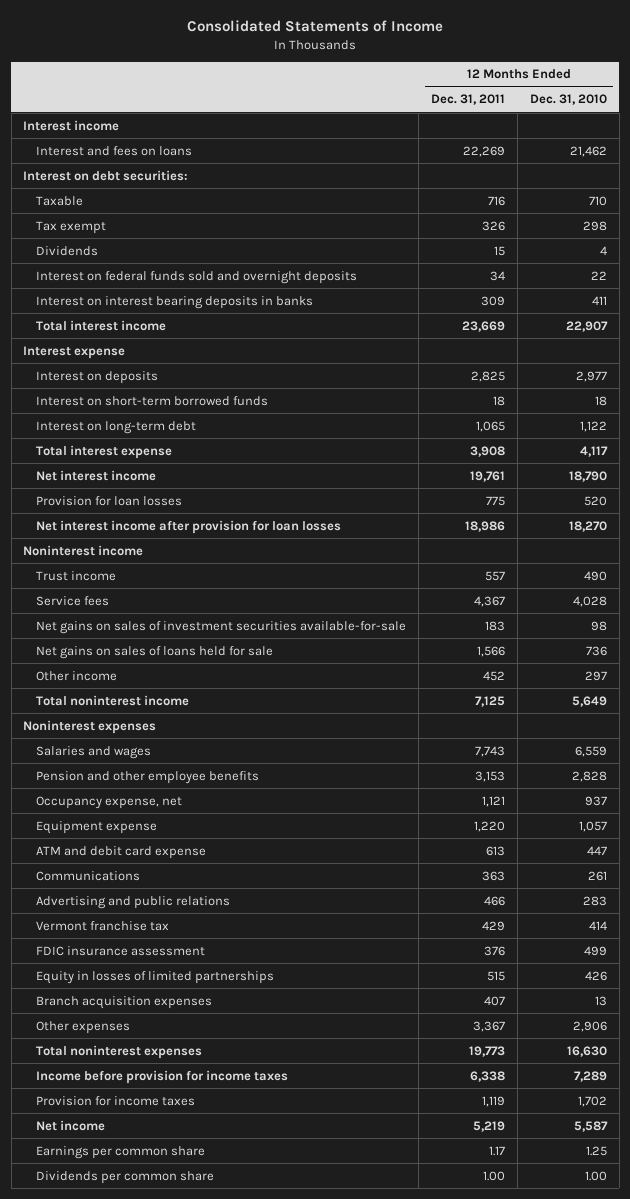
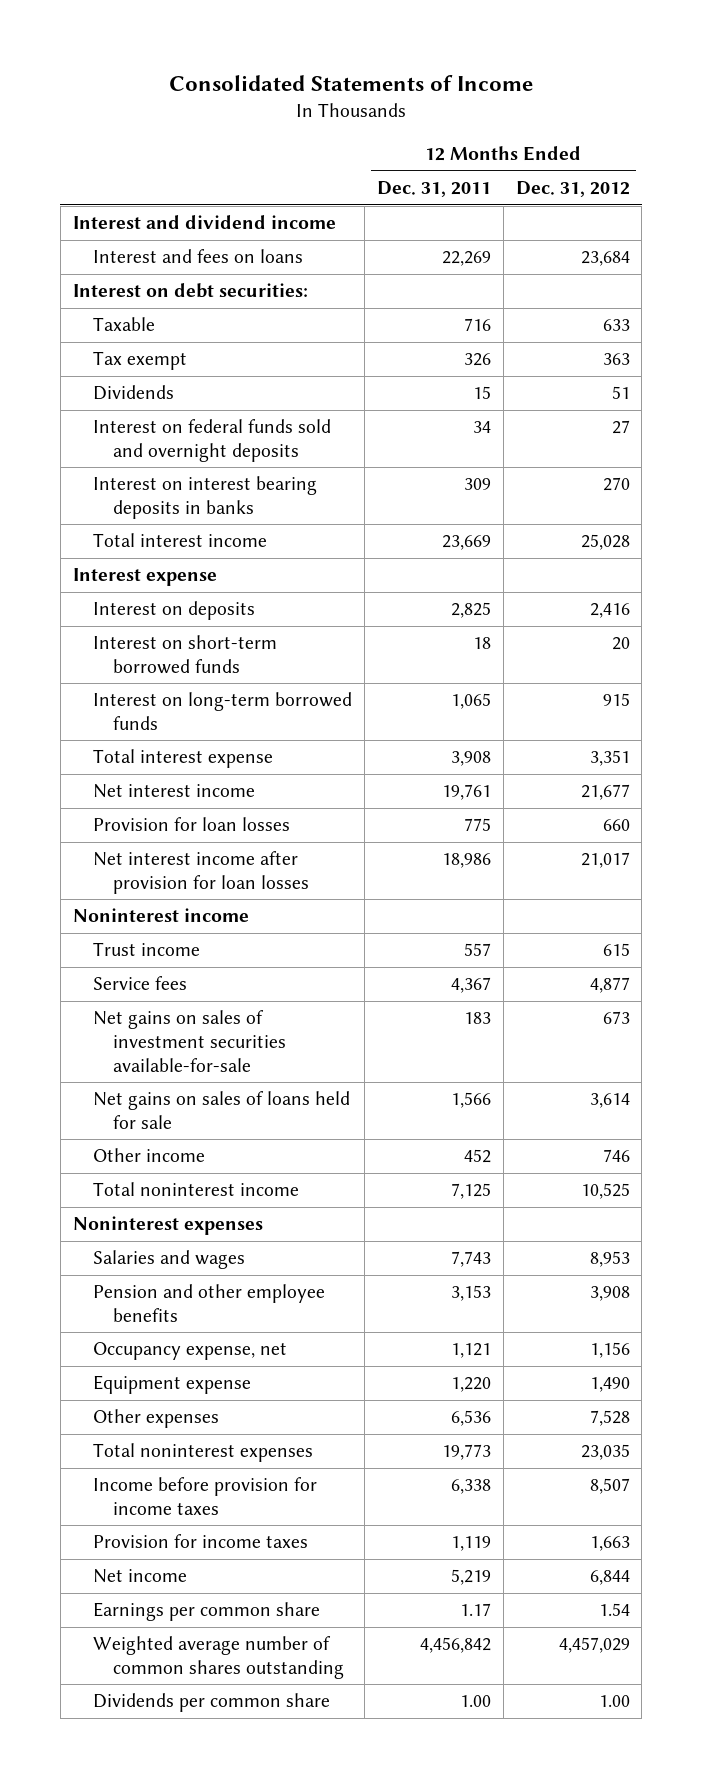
- | 12 Months Ended Dec. 31, 2011 | 12 Months Ended Dec. 31, 2010
+ | 12 Months Ended Dec. 31, 2011 | 12 Months Ended Dec. 31, 2012
- Interest income
+ Interest and dividend income
- Interest on long-term debt | 1,065 | 1,122
+ Interest on long-term borrowed funds | 1,065 | 915
- ATM and debit card expense | 613 | 447
- Communications | 363 | 261
- Advertising and public relations | 466 | 283
- Vermont franchise tax | 429 | 414
- FDIC insurance assessment | 376 | 499
- Equity in losses of limited partnerships | 515 | 426
- Branch acquisition expenses | 407 | 13
- Other expenses | 3,367 | 2,906
+ Other expenses | 6,536 | 7,528
+ Weighted average number of common shares outstanding | 4,456,842 | 4,457,029

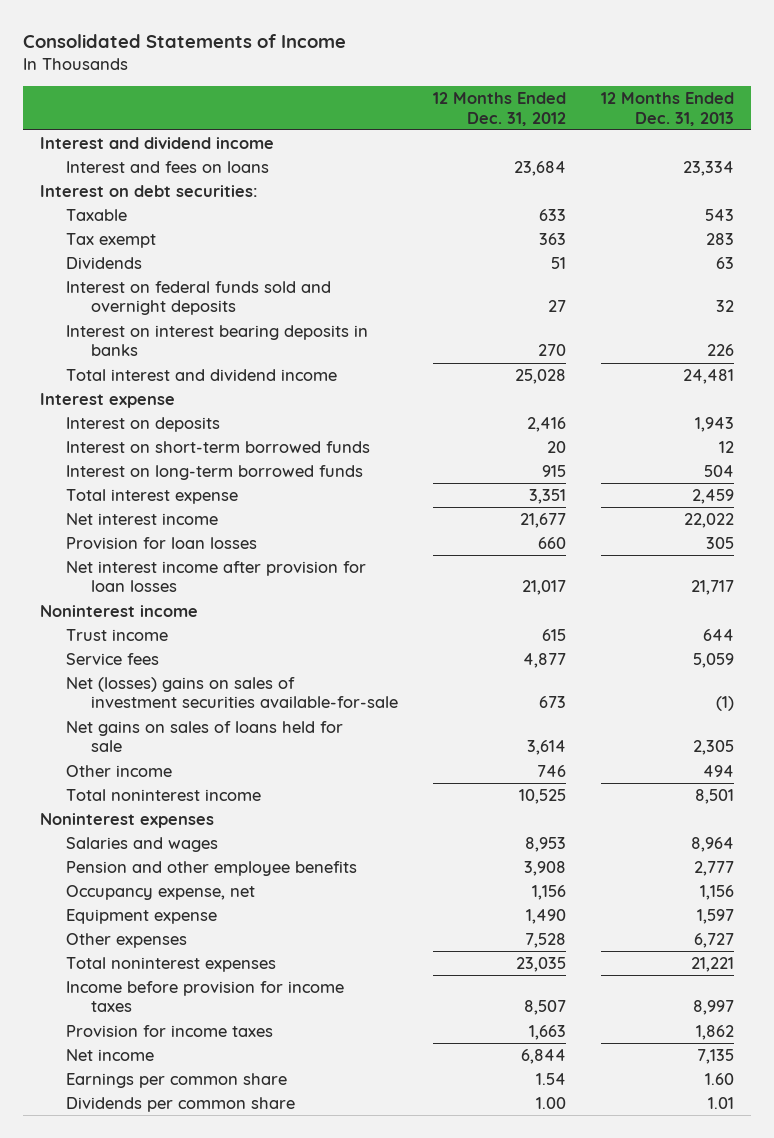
- | 12 Months Ended Dec. 31, 2011 | 12 Months Ended Dec. 31, 2012
+ | 12 Months Ended Dec. 31, 2012 | 12 Months Ended Dec. 31, 2013
- Total interest income | 23,669 | 25,028
+ Total interest and dividend income | 25,028 | 24,481
- Net gains on sales of investment securities available-for-sale | 183 | 673
+ Net (losses) gains on sales of investment securities available-for-sale | 673 | (1)
- Weighted average number of common shares outstanding | 4,456,842 | 4,457,029

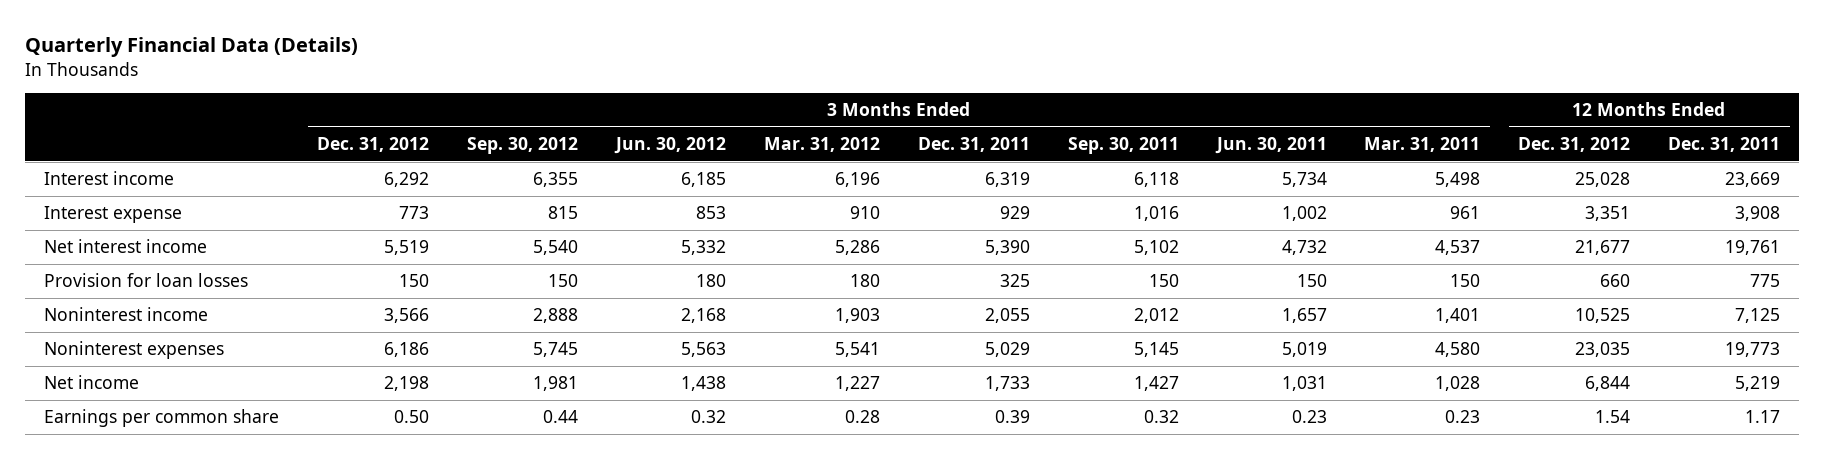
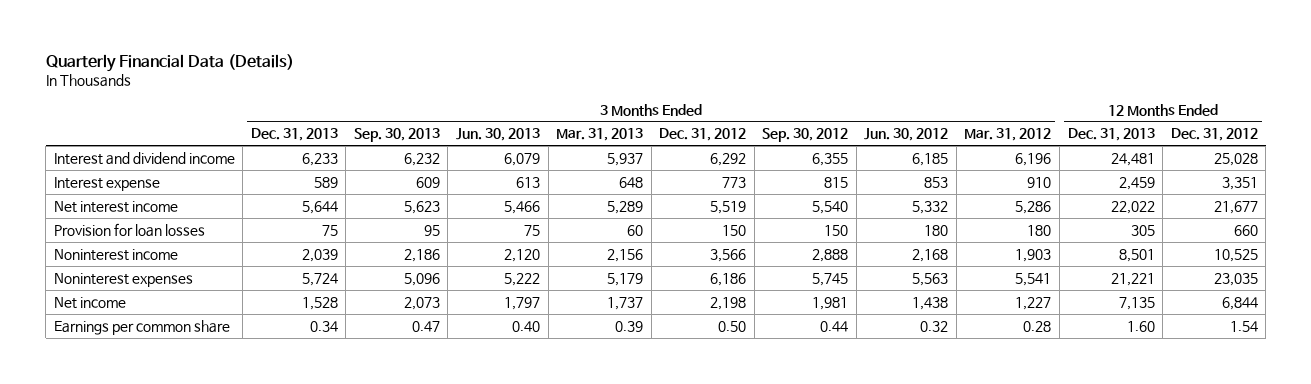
- | 3 Months Ended Dec. 31, 2012 | 3 Months Ended Sep. 30, 2012 | 3 Months Ended Jun. 30, 2012 | 3 Months Ended Mar. 31, 2012 | 3 Months Ended Dec. 31, 2011 | 3 Months Ended Sep. 30, 2011 | 3 Months Ended Jun. 30, 2011 | 3 Months Ended Mar. 31, 2011 | 12 Months Ended Dec. 31, 2012 | 12 Months Ended Dec. 31, 2011
+ | 3 Months Ended Dec. 31, 2013 | 3 Months Ended Sep. 30, 2013 | 3 Months Ended Jun. 30, 2013 | 3 Months Ended Mar. 31, 2013 | 3 Months Ended Dec. 31, 2012 | 3 Months Ended Sep. 30, 2012 | 3 Months Ended Jun. 30, 2012 | 3 Months Ended Mar. 31, 2012 | 12 Months Ended Dec. 31, 2013 | 12 Months Ended Dec. 31, 2012
- Interest income | 6,292 | 6,355 | 6,185 | 6,196 | 6,319 | 6,118 | 5,734 | 5,498 | 25,028 | 23,669
+ Interest and dividend income | 6,233 | 6,232 | 6,079 | 5,937 | 6,292 | 6,355 | 6,185 | 6,196 | 24,481 | 25,028

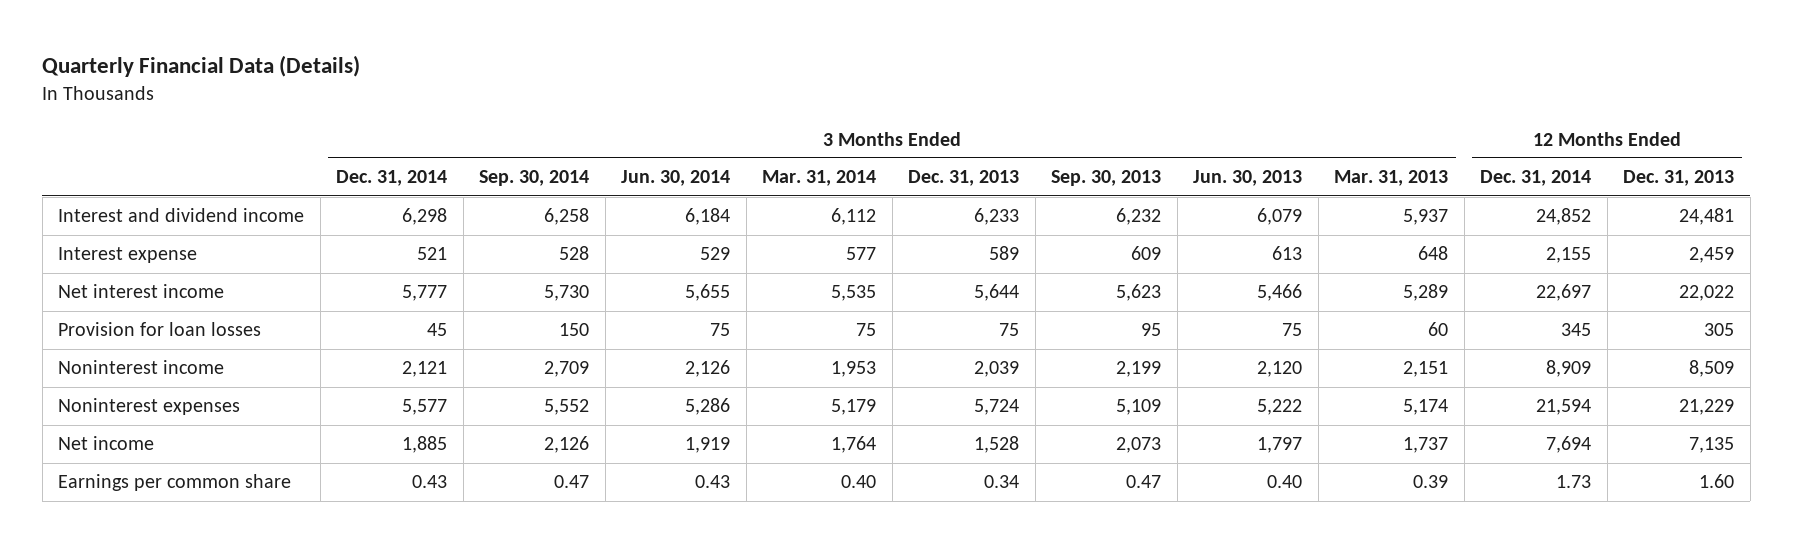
- | 3 Months Ended Dec. 31, 2013 | 3 Months Ended Sep. 30, 2013 | 3 Months Ended Jun. 30, 2013 | 3 Months Ended Mar. 31, 2013 | 3 Months Ended Dec. 31, 2012 | 3 Months Ended Sep. 30, 2012 | 3 Months Ended Jun. 30, 2012 | 3 Months Ended Mar. 31, 2012 | 12 Months Ended Dec. 31, 2013 | 12 Months Ended Dec. 31, 2012
+ | 3 Months Ended Dec. 31, 2014 | 3 Months Ended Sep. 30, 2014 | 3 Months Ended Jun. 30, 2014 | 3 Months Ended Mar. 31, 2014 | 3 Months Ended Dec. 31, 2013 | 3 Months Ended Sep. 30, 2013 | 3 Months Ended Jun. 30, 2013 | 3 Months Ended Mar. 31, 2013 | 12 Months Ended Dec. 31, 2014 | 12 Months Ended Dec. 31, 2013
- Noninterest income | 2,039 | 2,186 | 2,120 | 2,156 | 3,566 | 2,888 | 2,168 | 1,903 | 8,501 | 10,525
- Noninterest expenses | 5,724 | 5,096 | 5,222 | 5,179 | 6,186 | 5,745 | 5,563 | 5,541 | 21,221 | 23,035
+ Noninterest income | 2,121 | 2,709 | 2,126 | 1,953 | 2,039 | 2,199 | 2,120 | 2,151 | 8,909 | 8,509
+ Noninterest expenses | 5,577 | 5,552 | 5,286 | 5,179 | 5,724 | 5,109 | 5,222 | 5,174 | 21,594 | 21,229

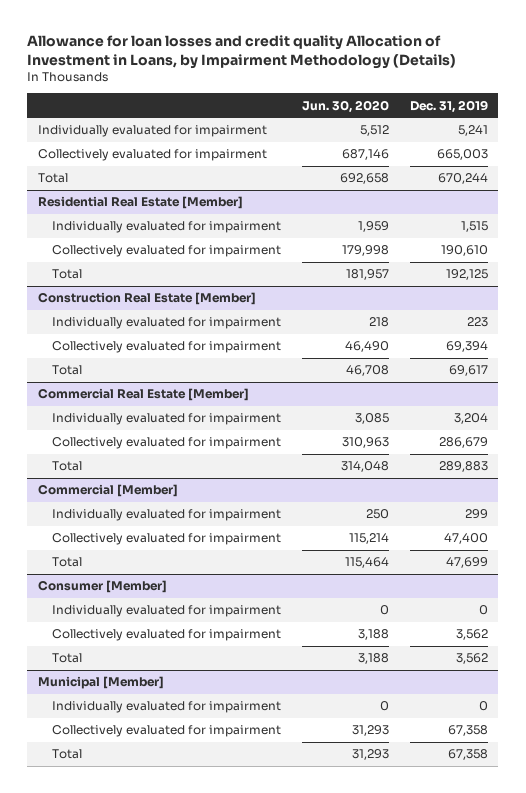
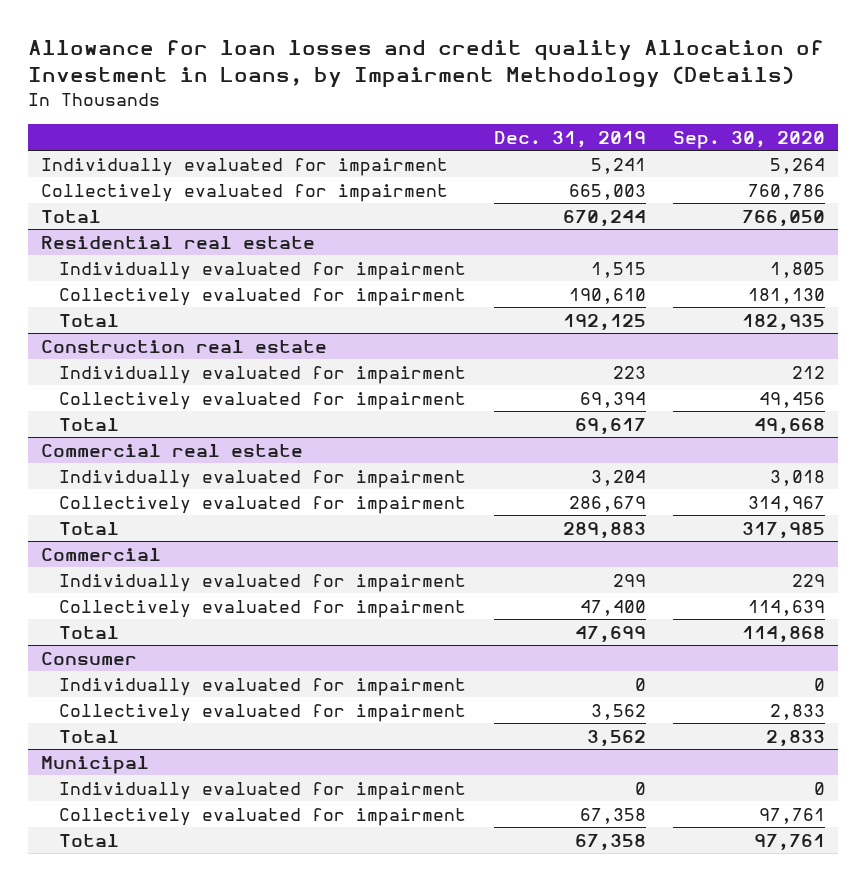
- | Jun. 30, 2020 | Dec. 31, 2019
+ | Dec. 31, 2019 | Sep. 30, 2020
- Residential Real Estate [Member]
+ Residential real estate
- Construction Real Estate [Member]
+ Construction real estate
- Commercial Real Estate [Member]
+ Commercial real estate
- Commercial [Member]
+ Commercial
- Consumer [Member]
+ Consumer
- Municipal [Member]
+ Municipal

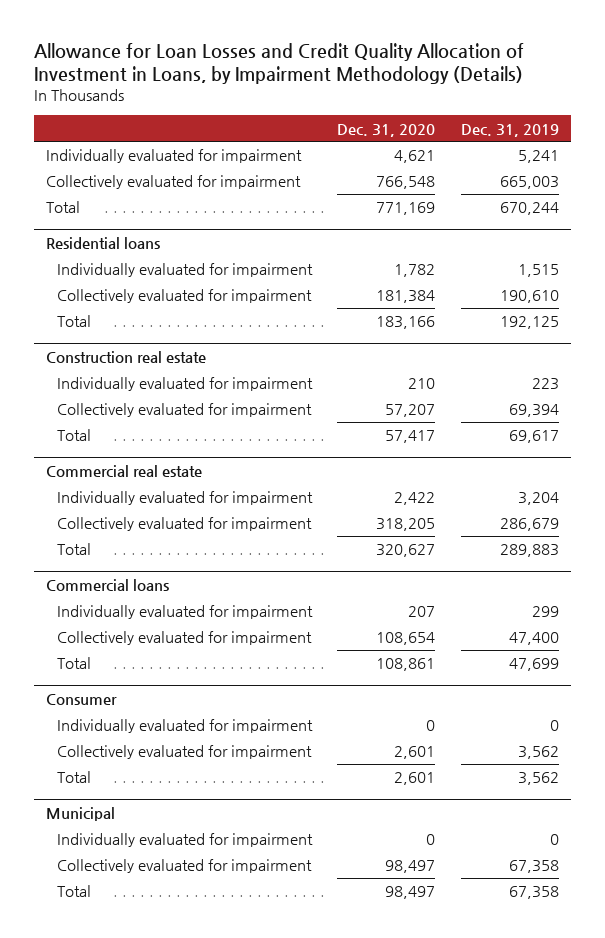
- Allowance for loan losses and credit quality Allocation of Investment in Loans, by Impairment Methodology (Details)
+ Allowance for Loan Losses and Credit Quality Allocation of Investment in Loans, by Impairment Methodology (Details)
- | Dec. 31, 2019 | Sep. 30, 2020
+ | Dec. 31, 2020 | Dec. 31, 2019
- Residential real estate
+ Residential loans
- Commercial
+ Commercial loans

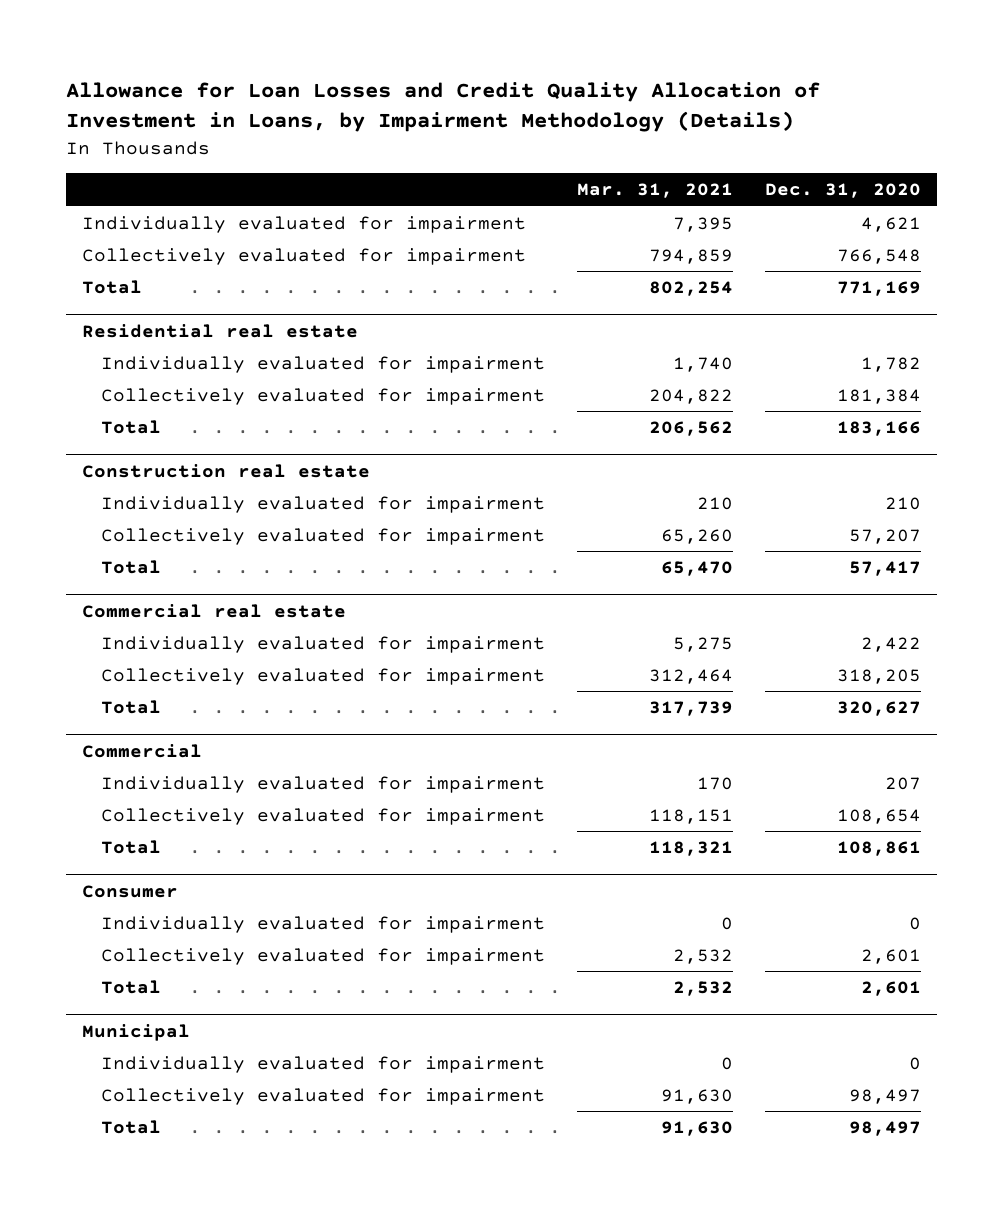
- | Dec. 31, 2020 | Dec. 31, 2019
+ | Mar. 31, 2021 | Dec. 31, 2020
- Residential loans
+ Residential real estate
- Commercial loans
+ Commercial

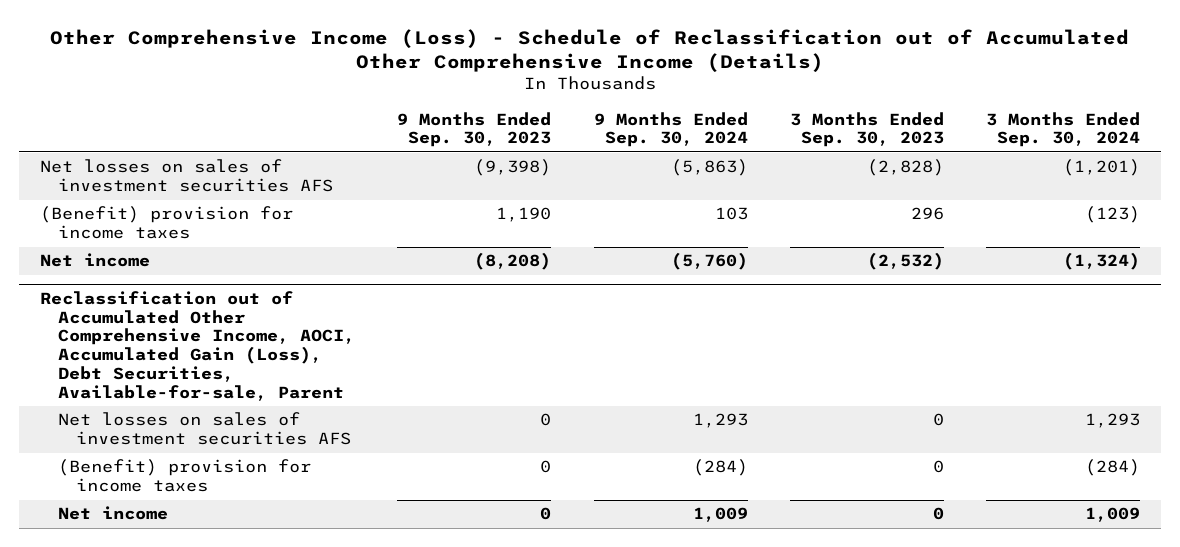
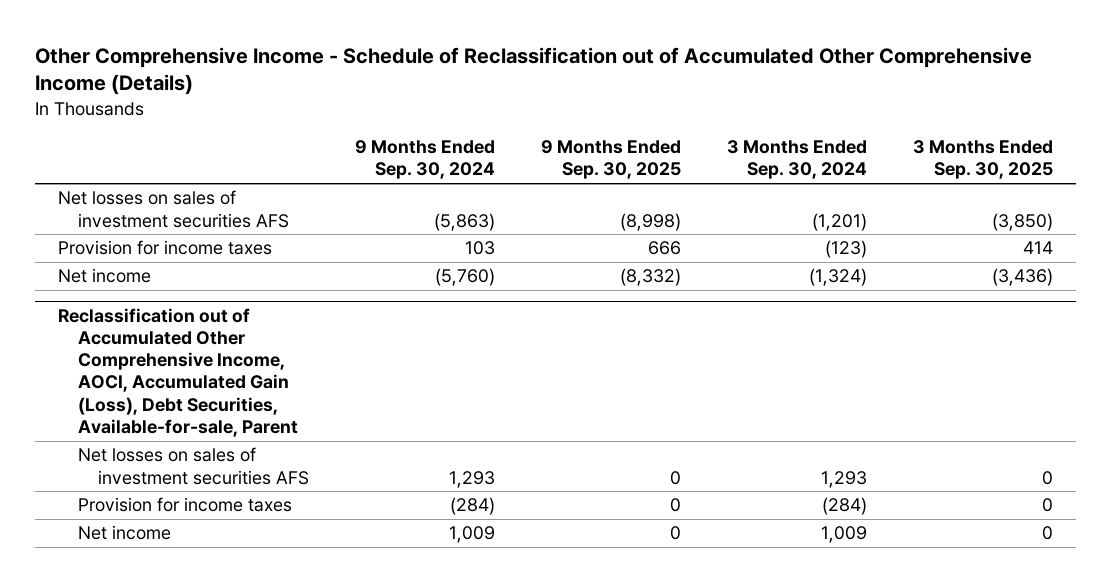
- Other Comprehensive Income (Loss) - Schedule of Reclassification out of Accumulated Other Comprehensive Income (Details)
+ Other Comprehensive Income - Schedule of Reclassification out of Accumulated Other Comprehensive Income (Details)
- | 9 Months Ended Sep. 30, 2023 | 9 Months Ended Sep. 30, 2024 | 3 Months Ended Sep. 30, 2023 | 3 Months Ended Sep. 30, 2024
+ | 9 Months Ended Sep. 30, 2024 | 9 Months Ended Sep. 30, 2025 | 3 Months Ended Sep. 30, 2024 | 3 Months Ended Sep. 30, 2025
- (Benefit) provision for income taxes | 1,190 | 103 | 296 | (123)
+ Provision for income taxes | 103 | 666 | (123) | 414
@ Reclassification out of Accumulated Other Comprehensive Income, AOCI, Accumulated Gain (Loss), Debt Securities, Available-for-sale, Parent
- (Benefit) provision for income taxes | 0 | (284) | 0 | (284)
+ Provision for income taxes | (284) | 0 | (284) | 0

